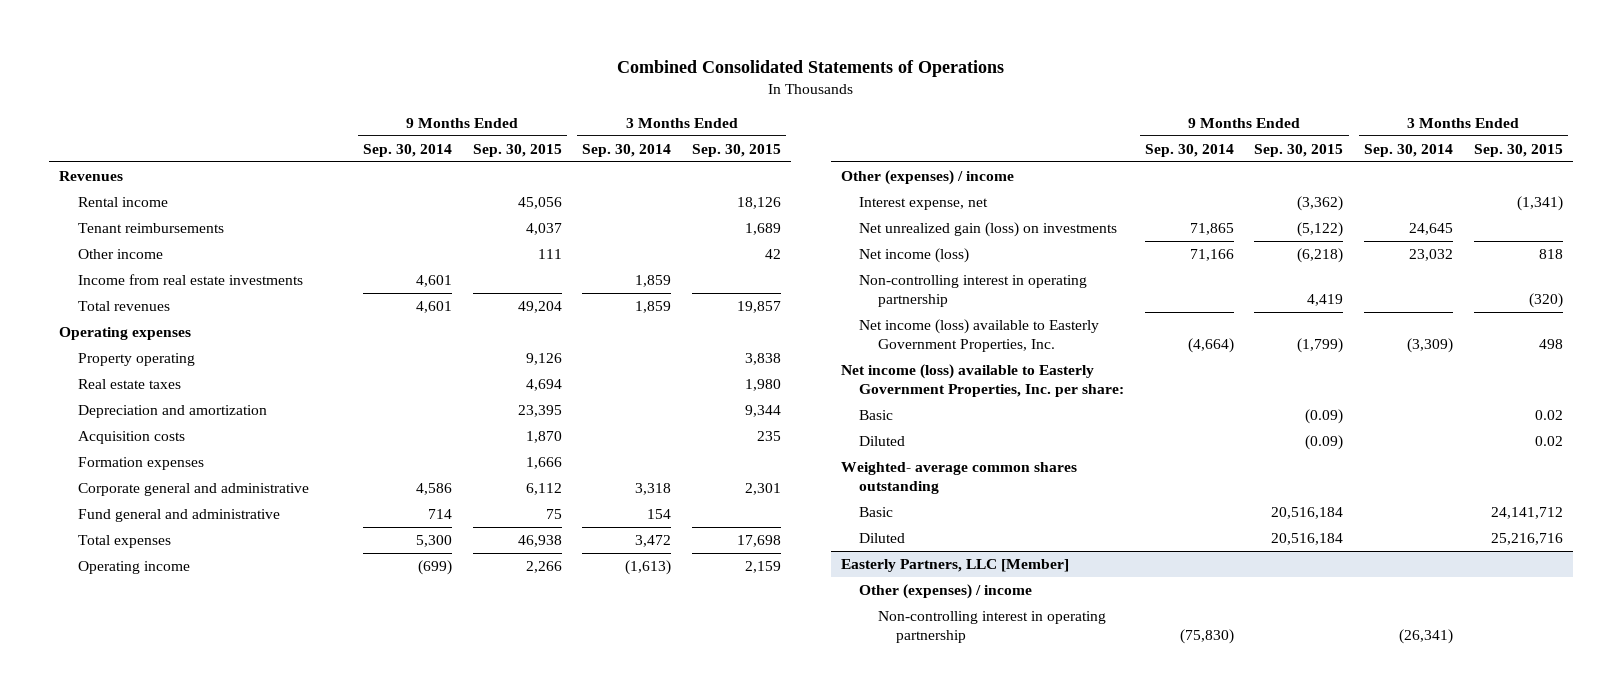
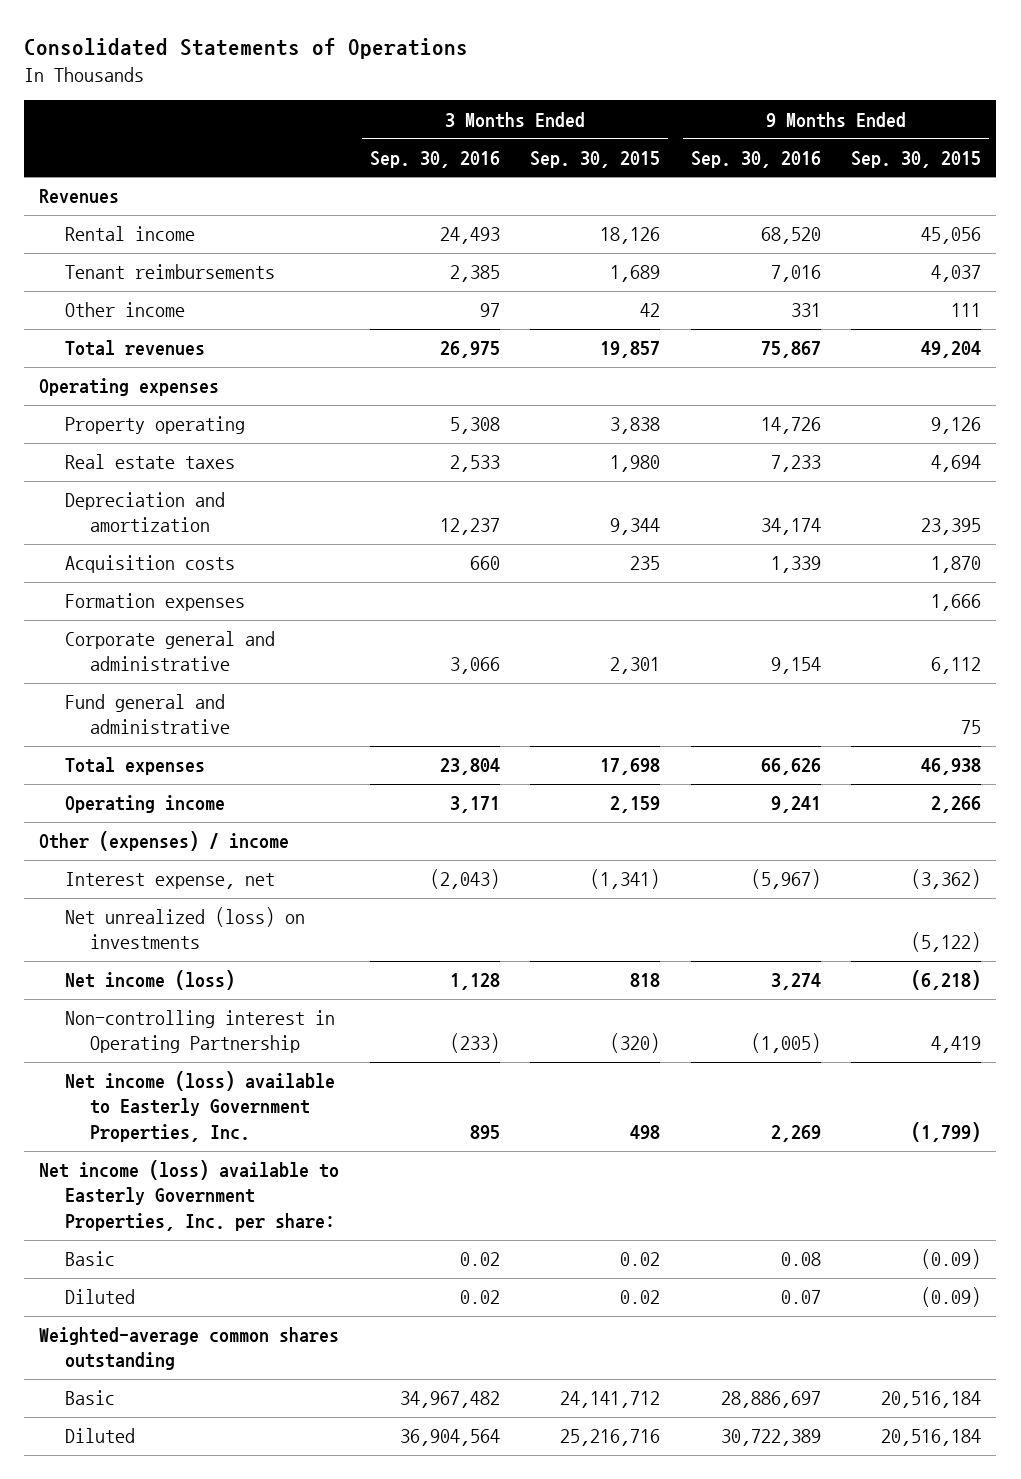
- Combined Consolidated Statements of Operations
+ Consolidated Statements of Operations
- | 9 Months Ended Sep. 30, 2014 | 9 Months Ended Sep. 30, 2015 | 3 Months Ended Sep. 30, 2014 | 3 Months Ended Sep. 30, 2015
+ | 3 Months Ended Sep. 30, 2016 | 3 Months Ended Sep. 30, 2015 | 9 Months Ended Sep. 30, 2016 | 9 Months Ended Sep. 30, 2015
- Income from real estate investments | 4,601 | | 1,859 |
- Net unrealized gain (loss) on investments | 71,865 | (5,122) | 24,645 |
+ Net unrealized (loss) on investments | | | | (5,122)
- Non-controlling interest in operating partnership | | 4,419 | | (320)
+ Non-controlling interest in Operating Partnership | (233) | (320) | (1,005) | 4,419
- Weighted- average common shares outstanding
+ Weighted-average common shares outstanding
- Easterly Partners, LLC [Member]
- Other (expenses) / income
- Non-controlling interest in operating partnership | (75,830) | | (26,341) |

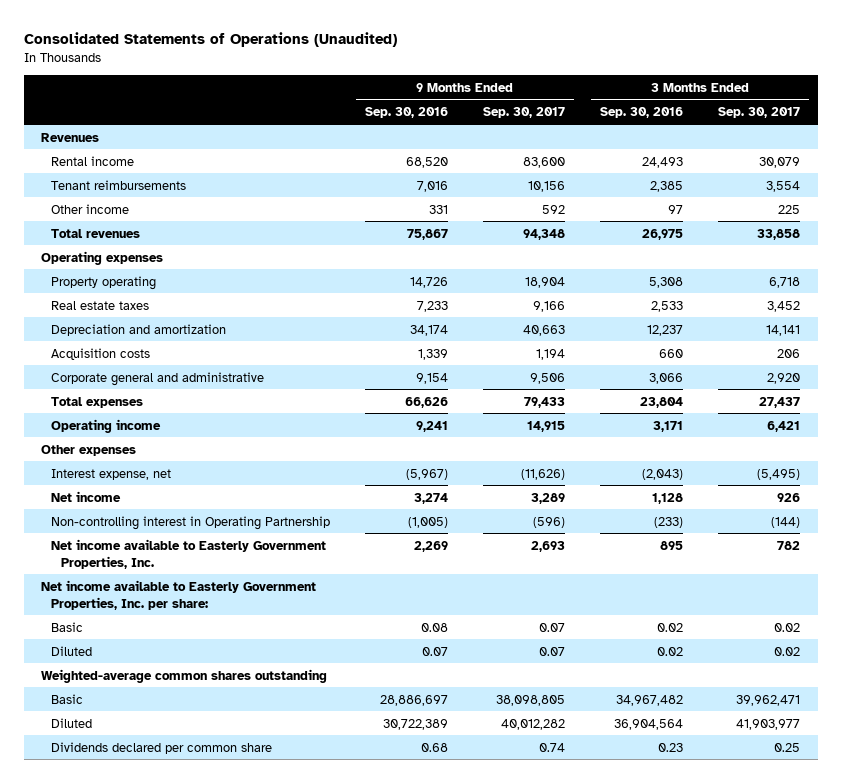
- Consolidated Statements of Operations
+ Consolidated Statements of Operations (Unaudited)
- | 3 Months Ended Sep. 30, 2016 | 3 Months Ended Sep. 30, 2015 | 9 Months Ended Sep. 30, 2016 | 9 Months Ended Sep. 30, 2015
+ | 9 Months Ended Sep. 30, 2016 | 9 Months Ended Sep. 30, 2017 | 3 Months Ended Sep. 30, 2016 | 3 Months Ended Sep. 30, 2017
- Formation expenses | | | | 1,666
- Fund general and administrative | | | | 75
- Other (expenses) / income
+ Other expenses
- Net unrealized (loss) on investments | | | | (5,122)
- Net income (loss) | 1,128 | 818 | 3,274 | (6,218)
+ Net income | 3,274 | 3,289 | 1,128 | 926
- Net income (loss) available to Easterly Government Properties, Inc. | 895 | 498 | 2,269 | (1,799)
- Net income (loss) available to Easterly Government Properties, Inc. per share:
+ Net income available to Easterly Government Properties, Inc. | 2,269 | 2,693 | 895 | 782
+ Net income available to Easterly Government Properties, Inc. per share:
+ Dividends declared per common share | 0.68 | 0.74 | 0.23 | 0.25

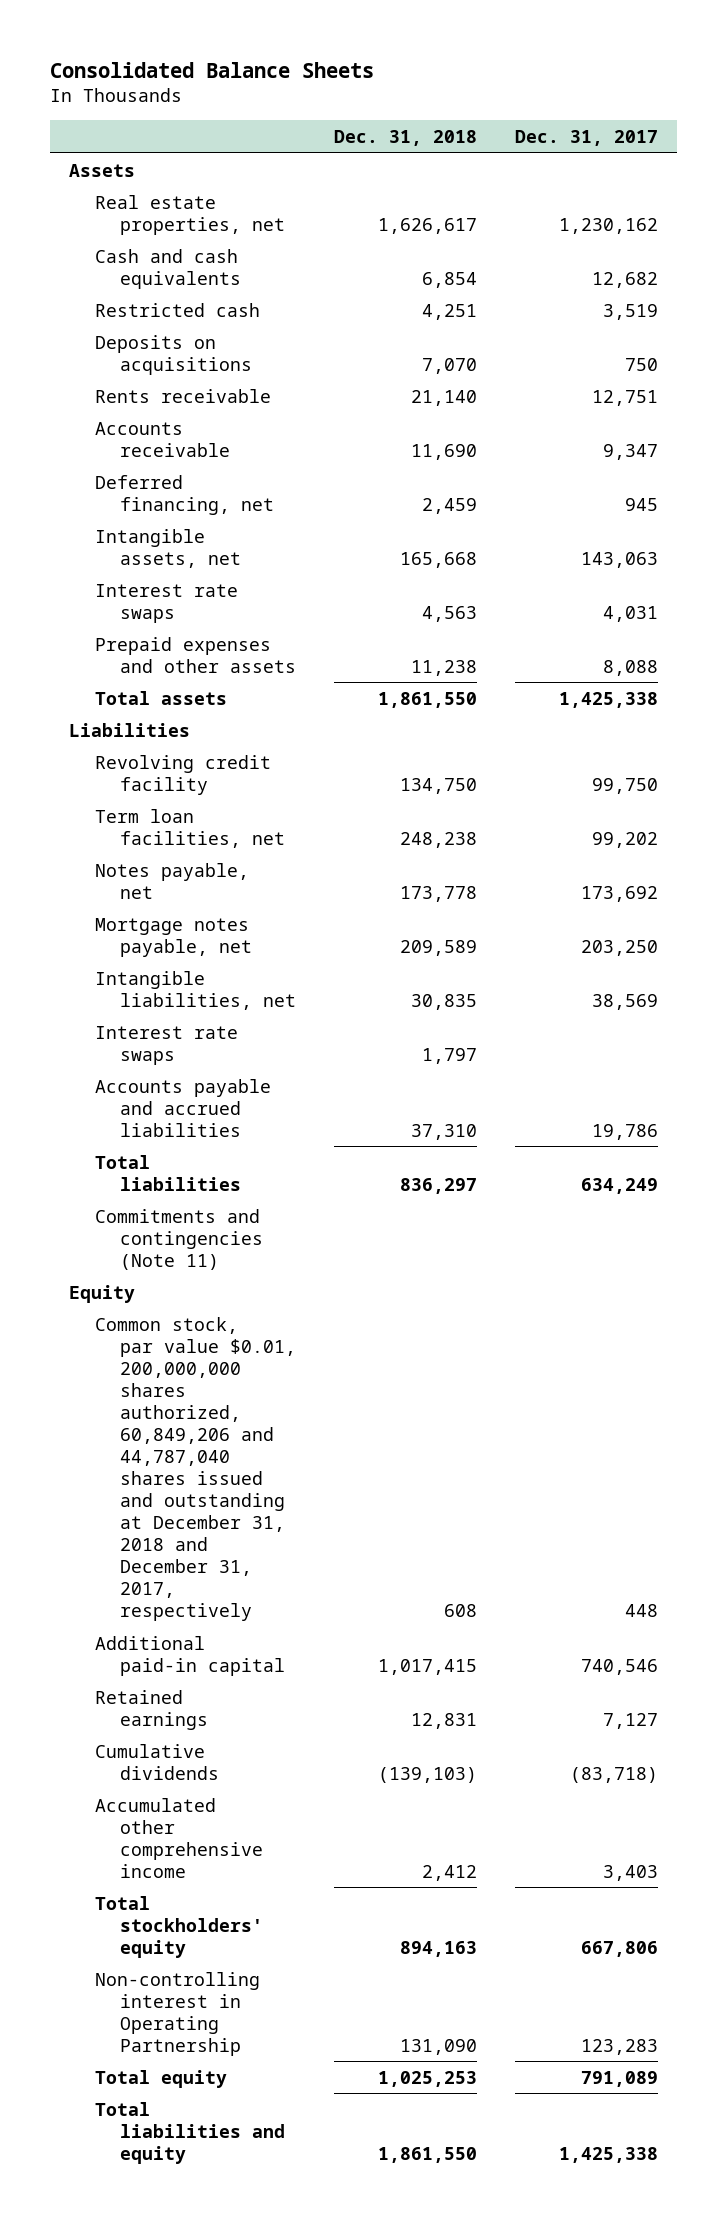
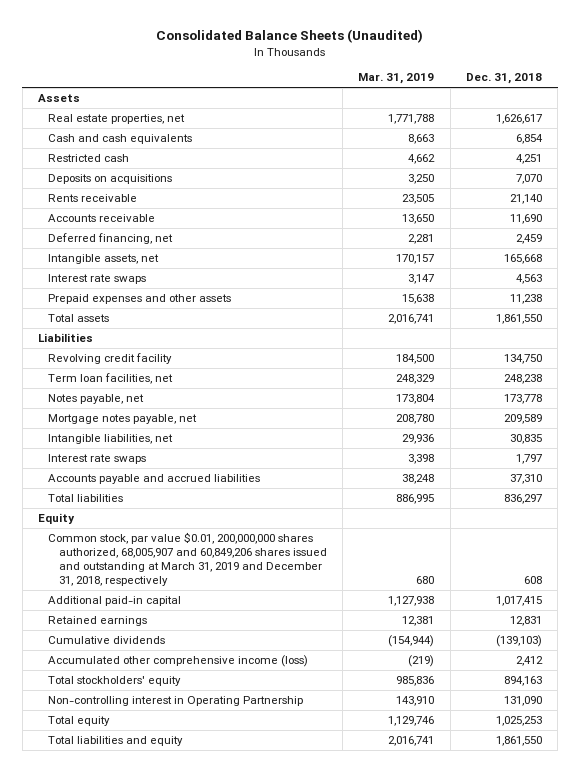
- Consolidated Balance Sheets
+ Consolidated Balance Sheets (Unaudited)
- | Dec. 31, 2018 | Dec. 31, 2017
+ | Mar. 31, 2019 | Dec. 31, 2018
- Commitments and contingencies (Note 11)
- Common stock, par value $0.01, 200,000,000 shares authorized, 60,849,206 and 44,787,040 shares issued and outstanding at December 31, 2018 and December 31, 2017, respectively | 608 | 448
+ Common stock, par value $0.01, 200,000,000 shares authorized, 68,005,907 and 60,849,206 shares issued and outstanding at March 31, 2019 and December 31, 2018, respectively | 680 | 608
- Accumulated other comprehensive income | 2,412 | 3,403
+ Accumulated other comprehensive income (loss) | (219) | 2,412

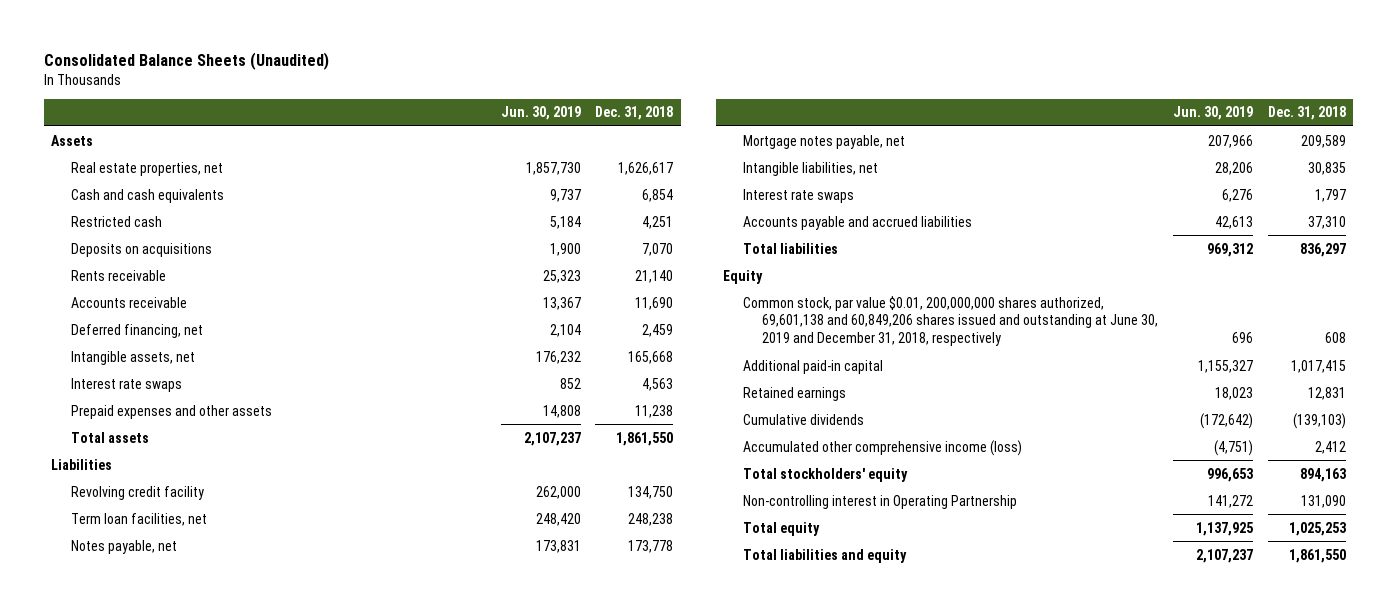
- | Mar. 31, 2019 | Dec. 31, 2018
+ | Jun. 30, 2019 | Dec. 31, 2018
- Common stock, par value $0.01, 200,000,000 shares authorized, 68,005,907 and 60,849,206 shares issued and outstanding at March 31, 2019 and December 31, 2018, respectively | 680 | 608
+ Common stock, par value $0.01, 200,000,000 shares authorized, 69,601,138 and 60,849,206 shares issued and outstanding at June 30, 2019 and December 31, 2018, respectively | 696 | 608

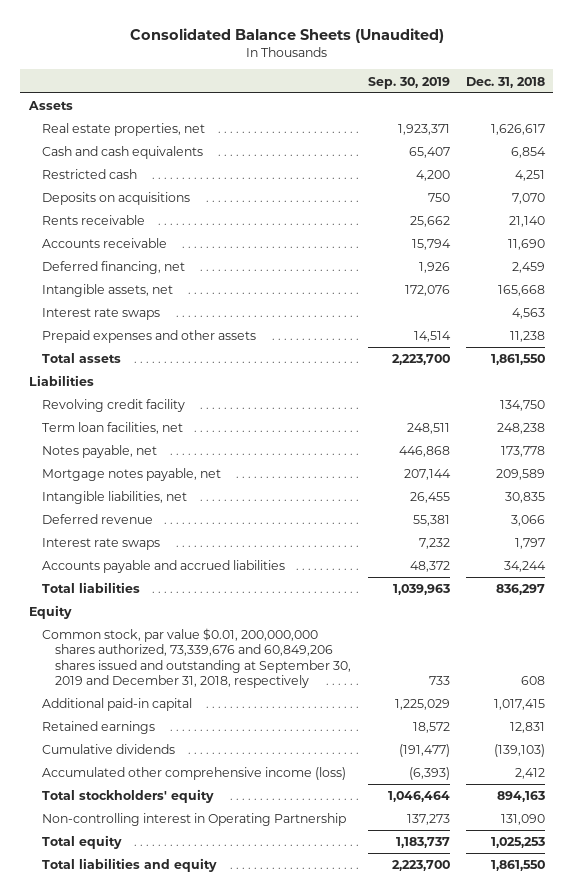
- | Jun. 30, 2019 | Dec. 31, 2018
+ | Sep. 30, 2019 | Dec. 31, 2018
+ Deferred revenue | 55,381 | 3,066
- Accounts payable and accrued liabilities | 42,613 | 37,310
+ Accounts payable and accrued liabilities | 48,372 | 34,244
- Common stock, par value $0.01, 200,000,000 shares authorized, 69,601,138 and 60,849,206 shares issued and outstanding at June 30, 2019 and December 31, 2018, respectively | 696 | 608
+ Common stock, par value $0.01, 200,000,000 shares authorized, 73,339,676 and 60,849,206 shares issued and outstanding at September 30, 2019 and December 31, 2018, respectively | 733 | 608

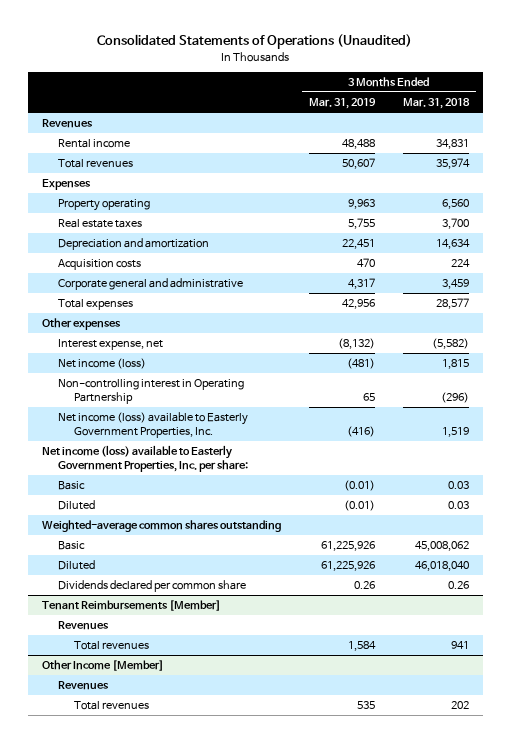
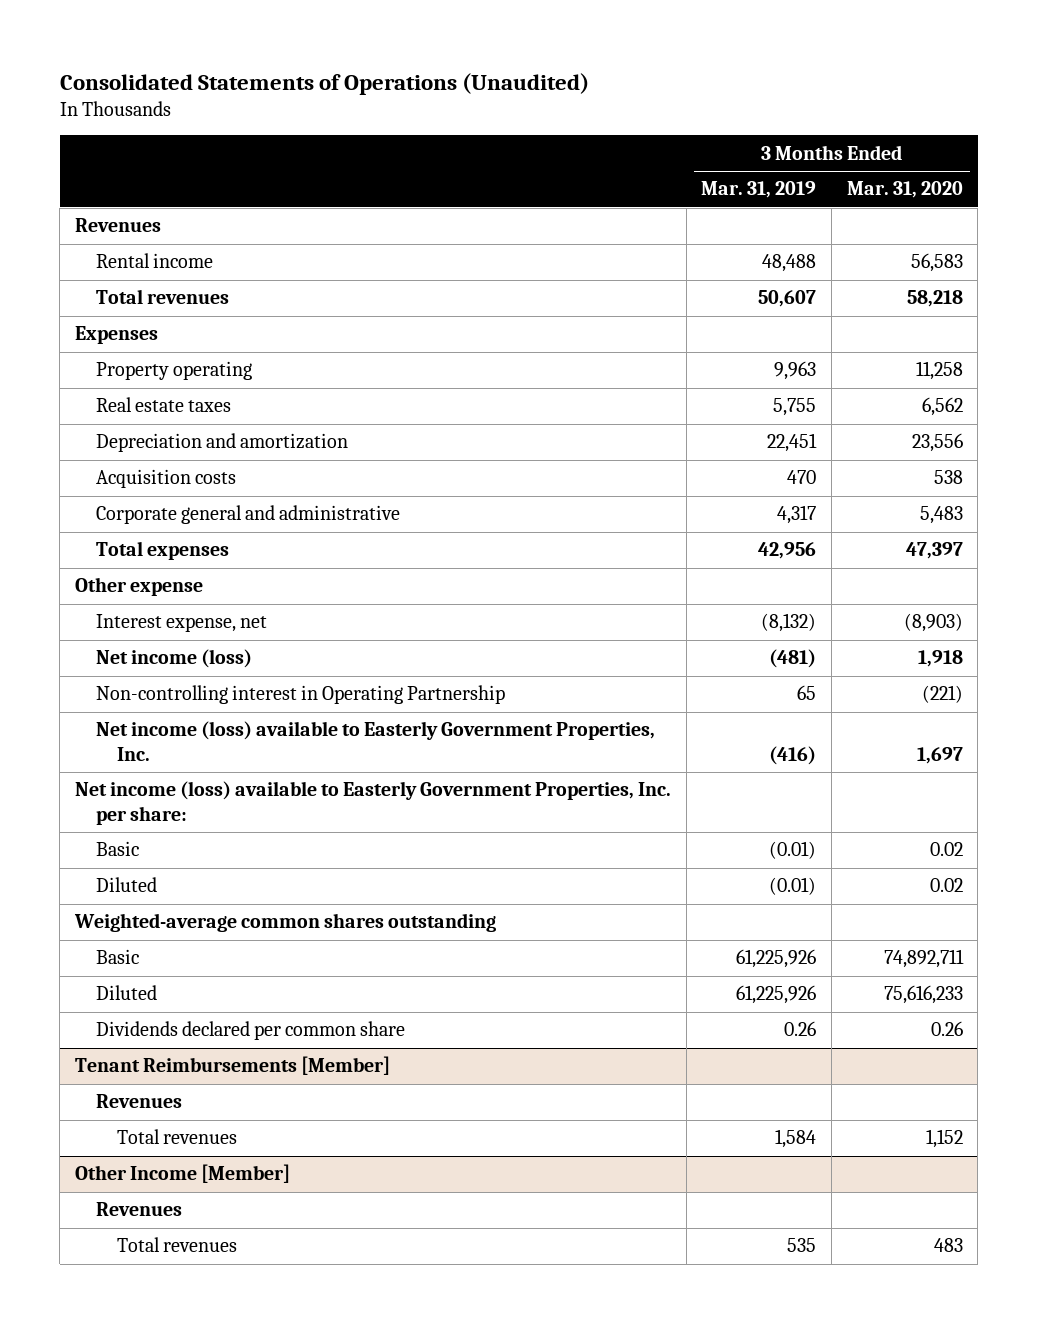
- | 3 Months Ended Mar. 31, 2019 | 3 Months Ended Mar. 31, 2018
+ | 3 Months Ended Mar. 31, 2019 | 3 Months Ended Mar. 31, 2020
- Other expenses
+ Other expense

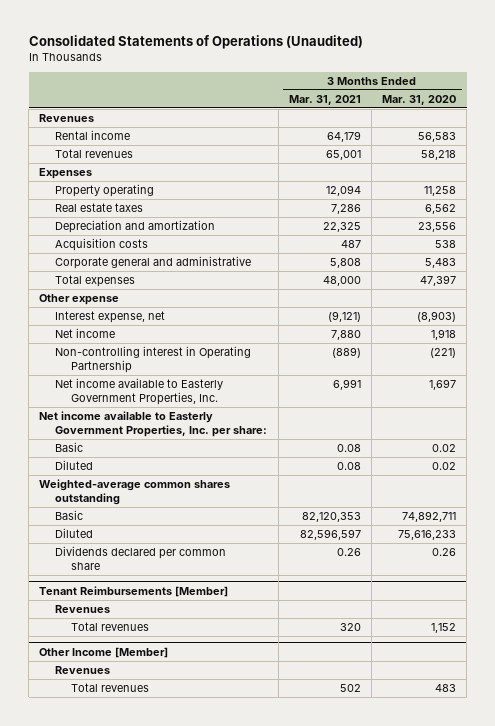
- | 3 Months Ended Mar. 31, 2019 | 3 Months Ended Mar. 31, 2020
+ | 3 Months Ended Mar. 31, 2021 | 3 Months Ended Mar. 31, 2020
- Net income (loss) | (481) | 1,918
+ Net income | 7,880 | 1,918
- Net income (loss) available to Easterly Government Properties, Inc. | (416) | 1,697
- Net income (loss) available to Easterly Government Properties, Inc. per share:
+ Net income available to Easterly Government Properties, Inc. | 6,991 | 1,697
+ Net income available to Easterly Government Properties, Inc. per share:

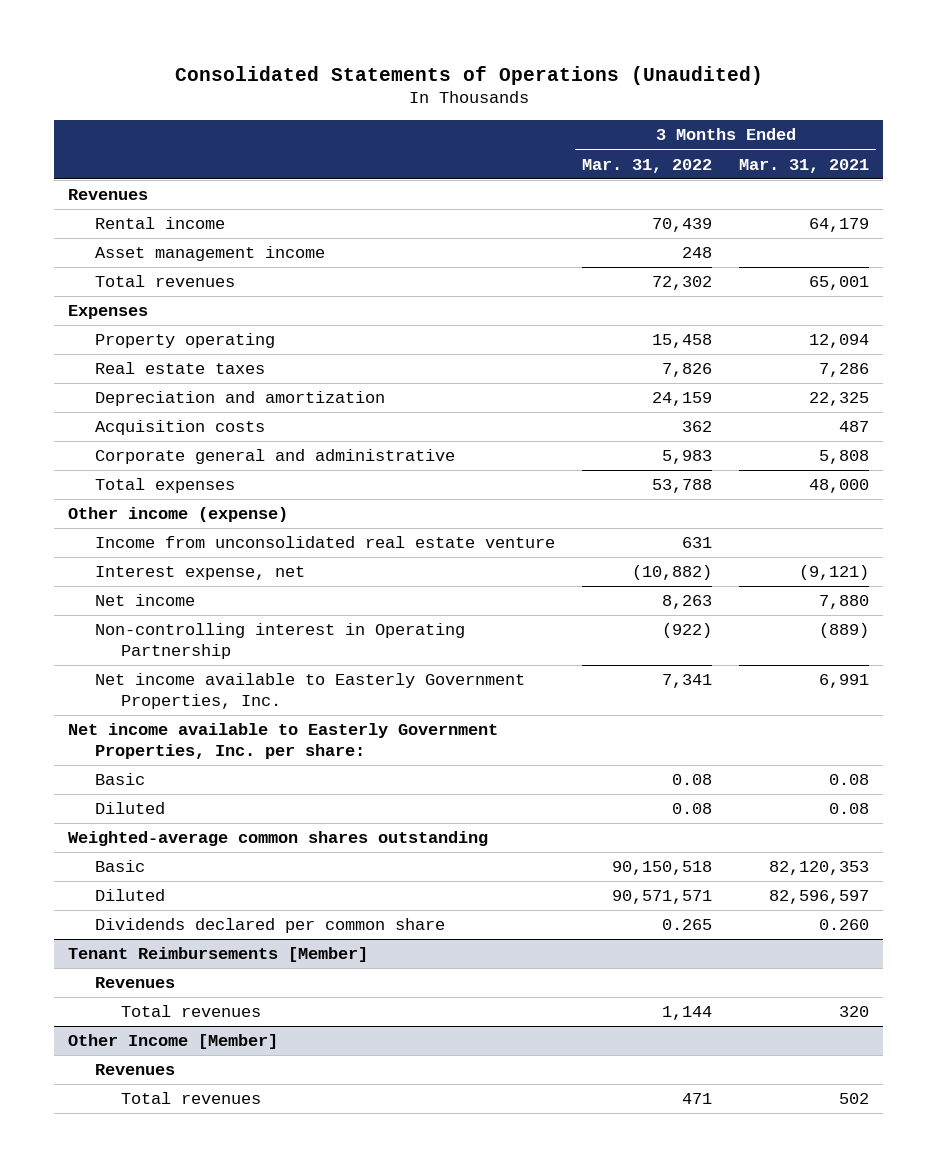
- | 3 Months Ended Mar. 31, 2021 | 3 Months Ended Mar. 31, 2020
+ | 3 Months Ended Mar. 31, 2022 | 3 Months Ended Mar. 31, 2021
+ Asset management income | 248 |
- Other expense
+ Other income (expense)
+ Income from unconsolidated real estate venture | 631 |
- Dividends declared per common share | 0.26 | 0.26
+ Dividends declared per common share | 0.265 | 0.260

